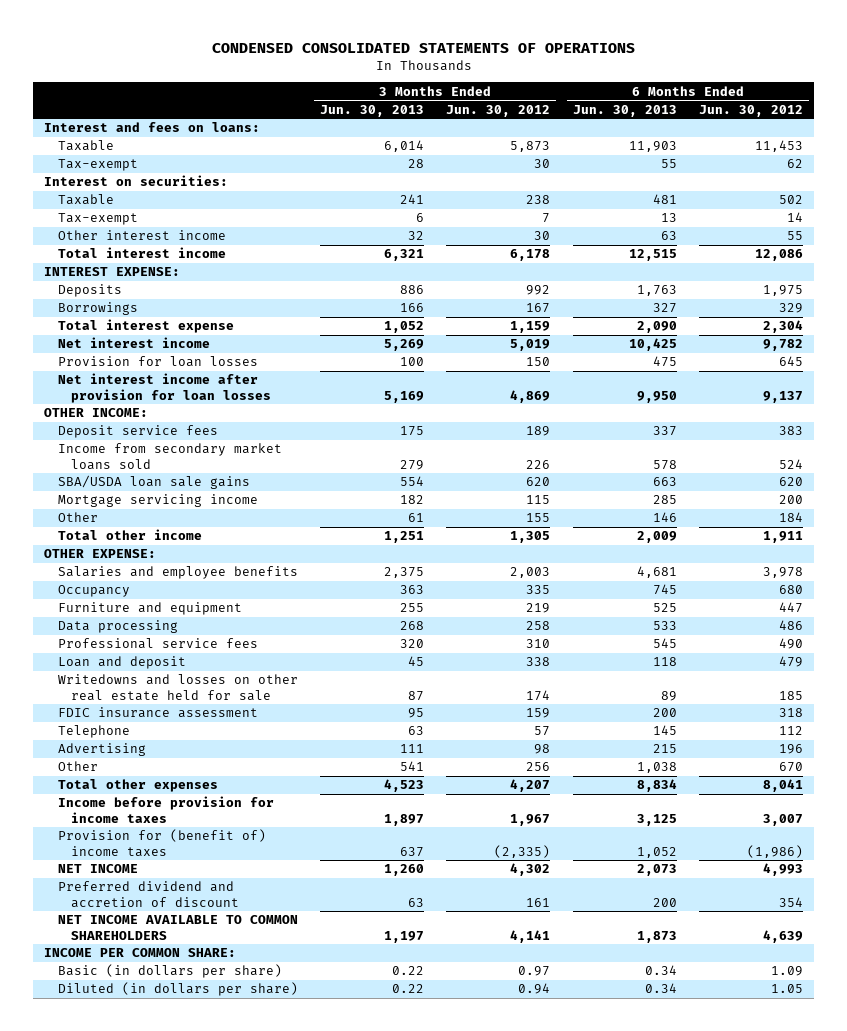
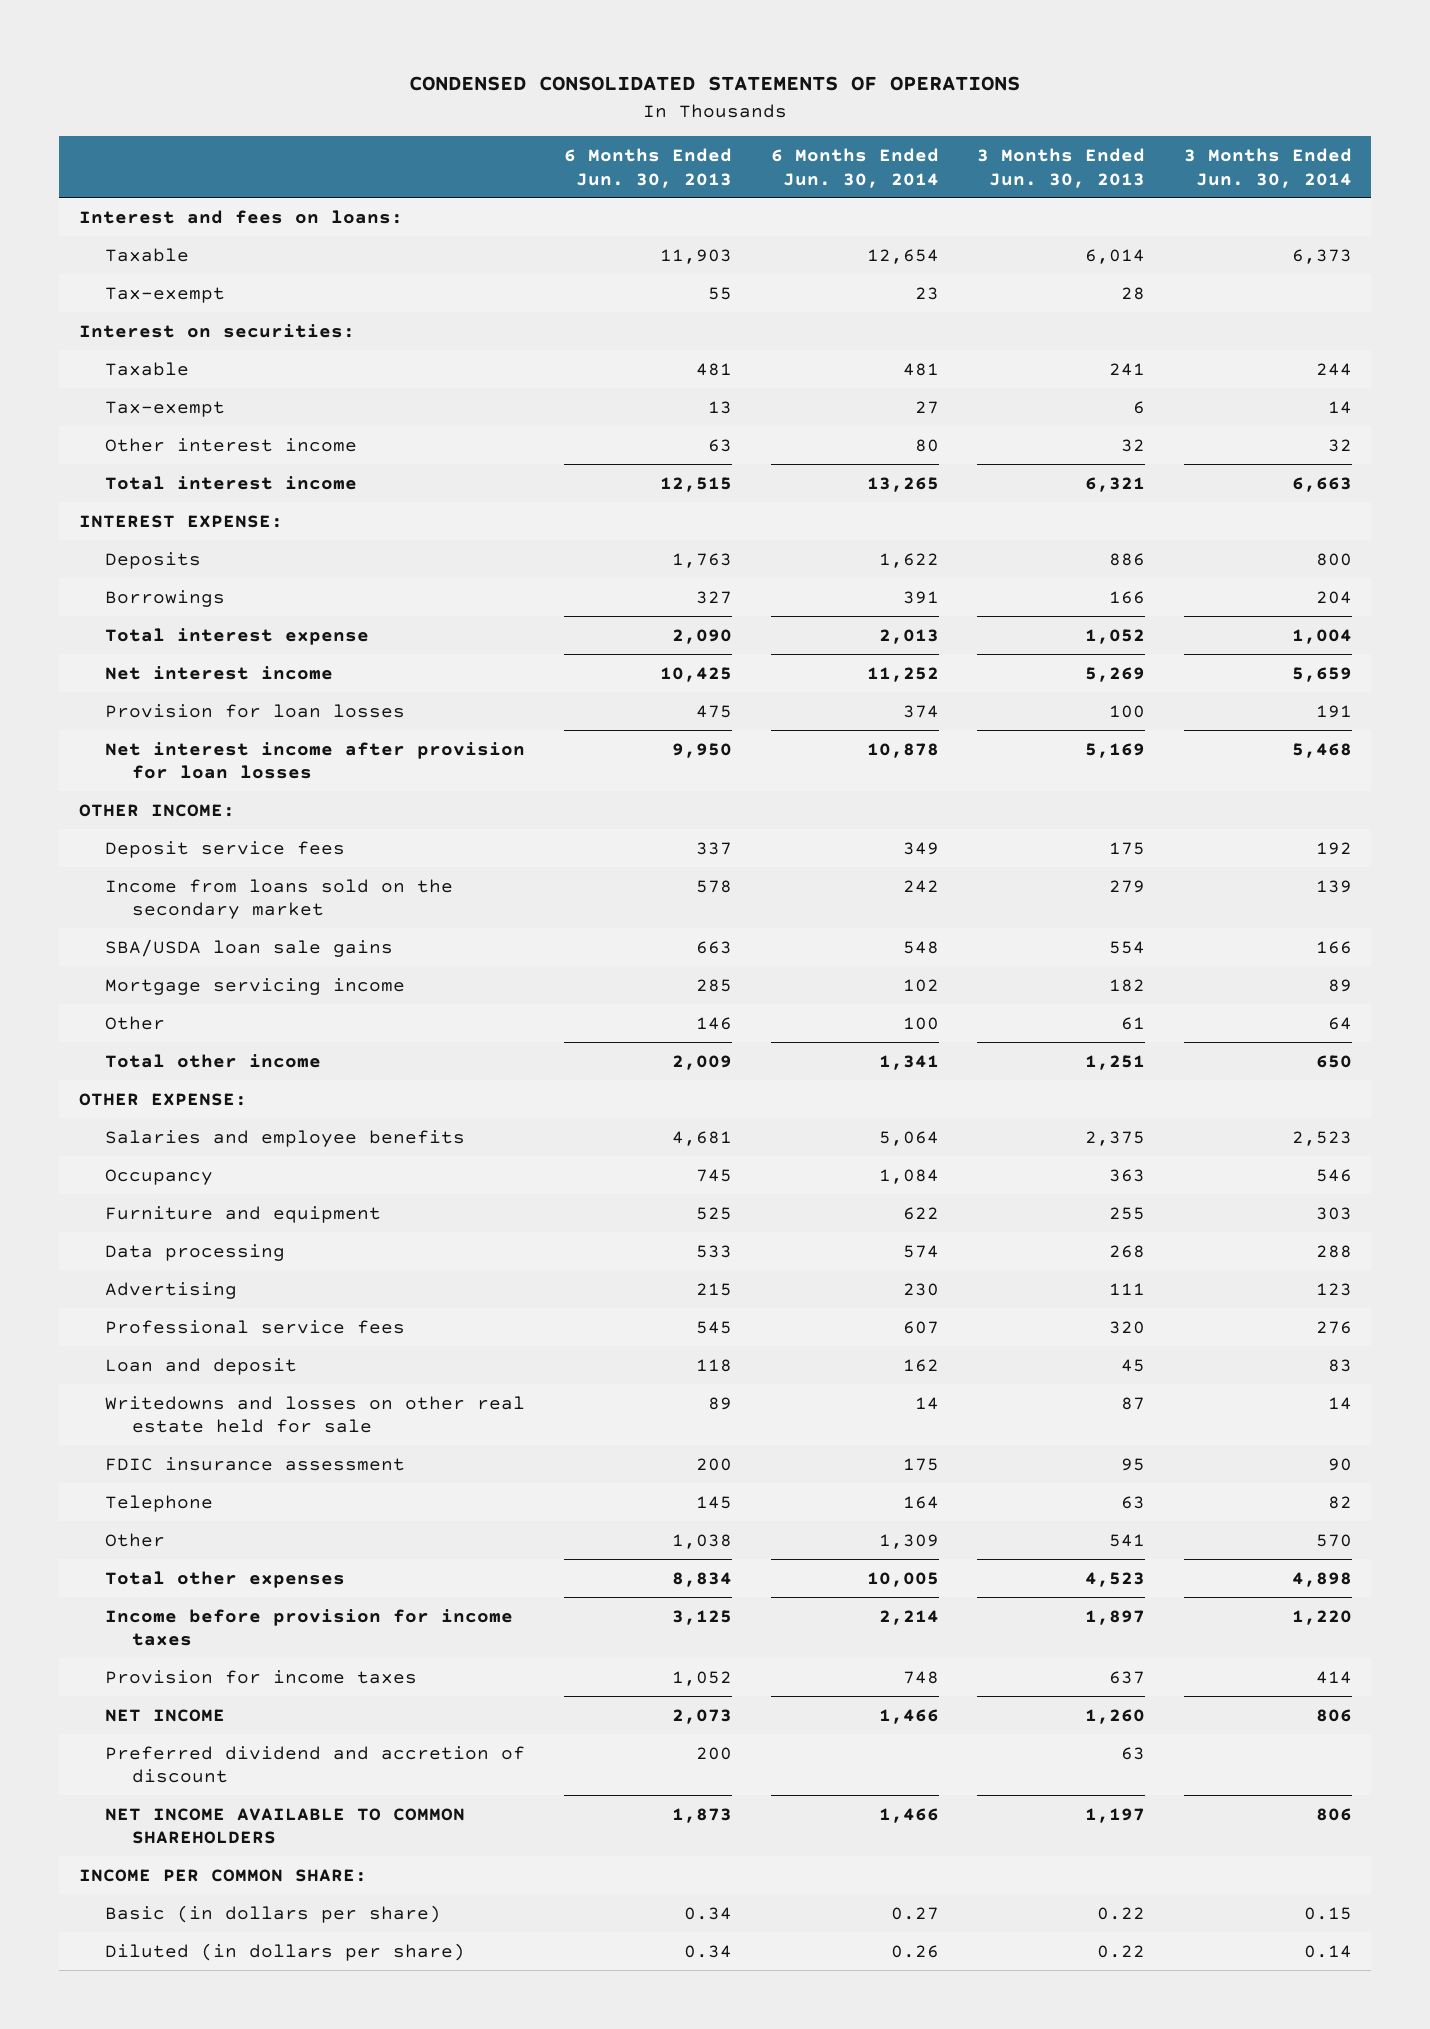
- | 3 Months Ended Jun. 30, 2013 | 3 Months Ended Jun. 30, 2012 | 6 Months Ended Jun. 30, 2013 | 6 Months Ended Jun. 30, 2012
+ | 6 Months Ended Jun. 30, 2013 | 6 Months Ended Jun. 30, 2014 | 3 Months Ended Jun. 30, 2013 | 3 Months Ended Jun. 30, 2014
- Income from secondary market loans sold | 279 | 226 | 578 | 524
+ Income from loans sold on the secondary market | 578 | 242 | 279 | 139
moved up: Advertising | 215 | 230 | 111 | 123
- Provision for (benefit of) income taxes | 637 | (2,335) | 1,052 | (1,986)
+ Provision for income taxes | 1,052 | 748 | 637 | 414

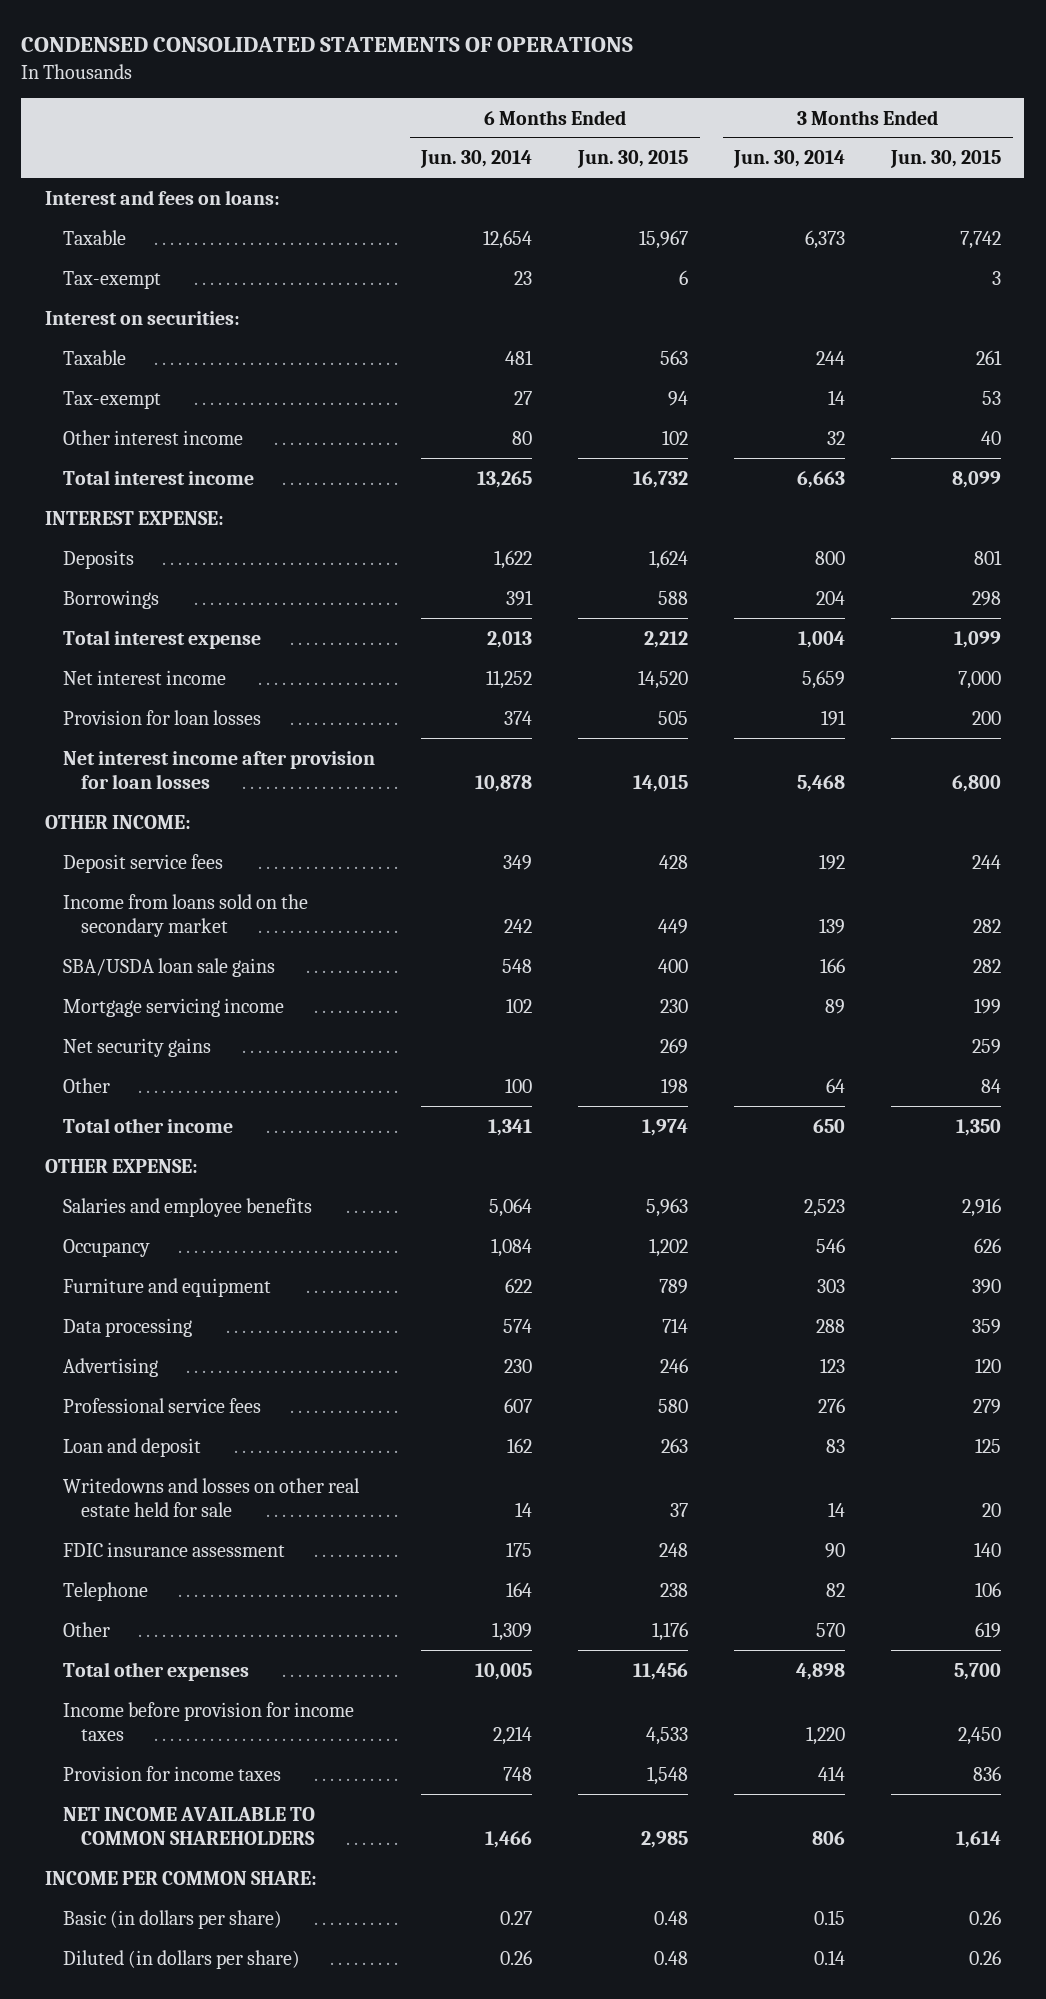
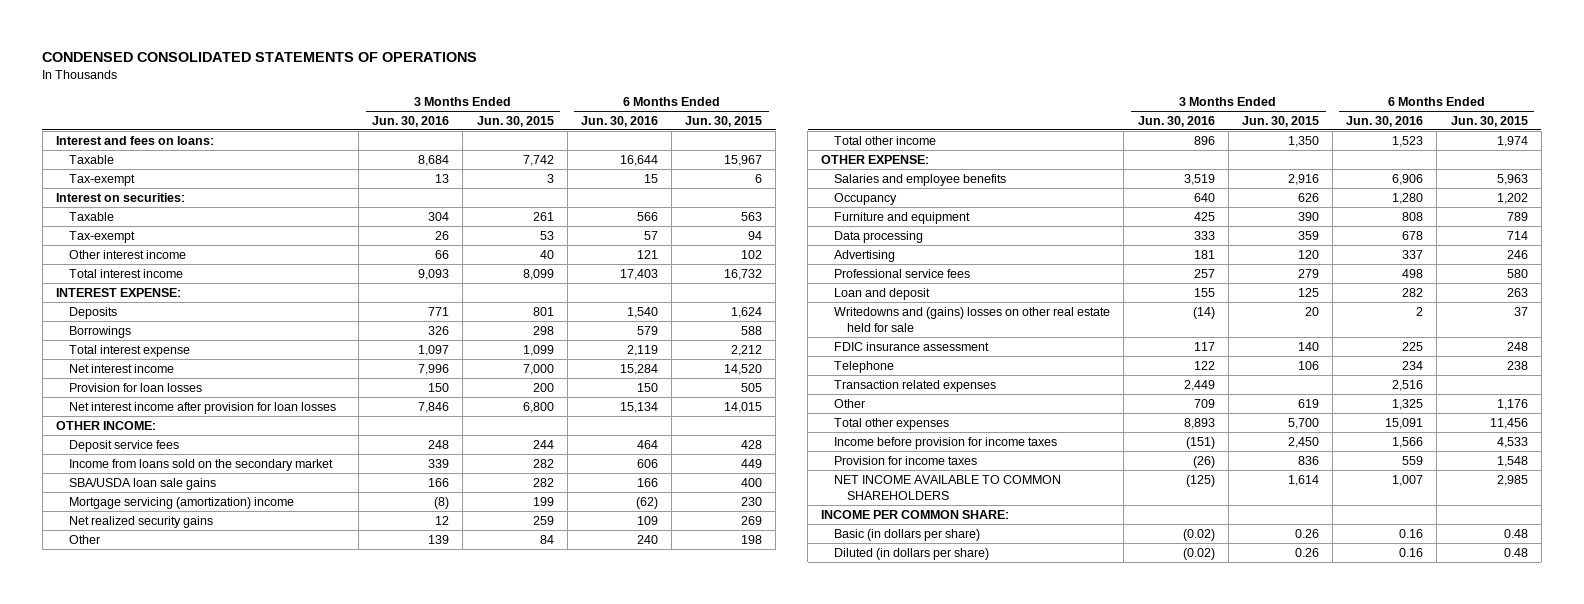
- | 6 Months Ended Jun. 30, 2014 | 6 Months Ended Jun. 30, 2015 | 3 Months Ended Jun. 30, 2014 | 3 Months Ended Jun. 30, 2015
+ | 3 Months Ended Jun. 30, 2016 | 3 Months Ended Jun. 30, 2015 | 6 Months Ended Jun. 30, 2016 | 6 Months Ended Jun. 30, 2015
- Mortgage servicing income | 102 | 230 | 89 | 199
- Net security gains | | 269 | | 259
+ Mortgage servicing (amortization) income | (8) | 199 | (62) | 230
+ Net realized security gains | 12 | 259 | 109 | 269
- Writedowns and losses on other real estate held for sale | 14 | 37 | 14 | 20
+ Writedowns and (gains) losses on other real estate held for sale | (14) | 20 | 2 | 37
+ Transaction related expenses | 2,449 | | 2,516 |

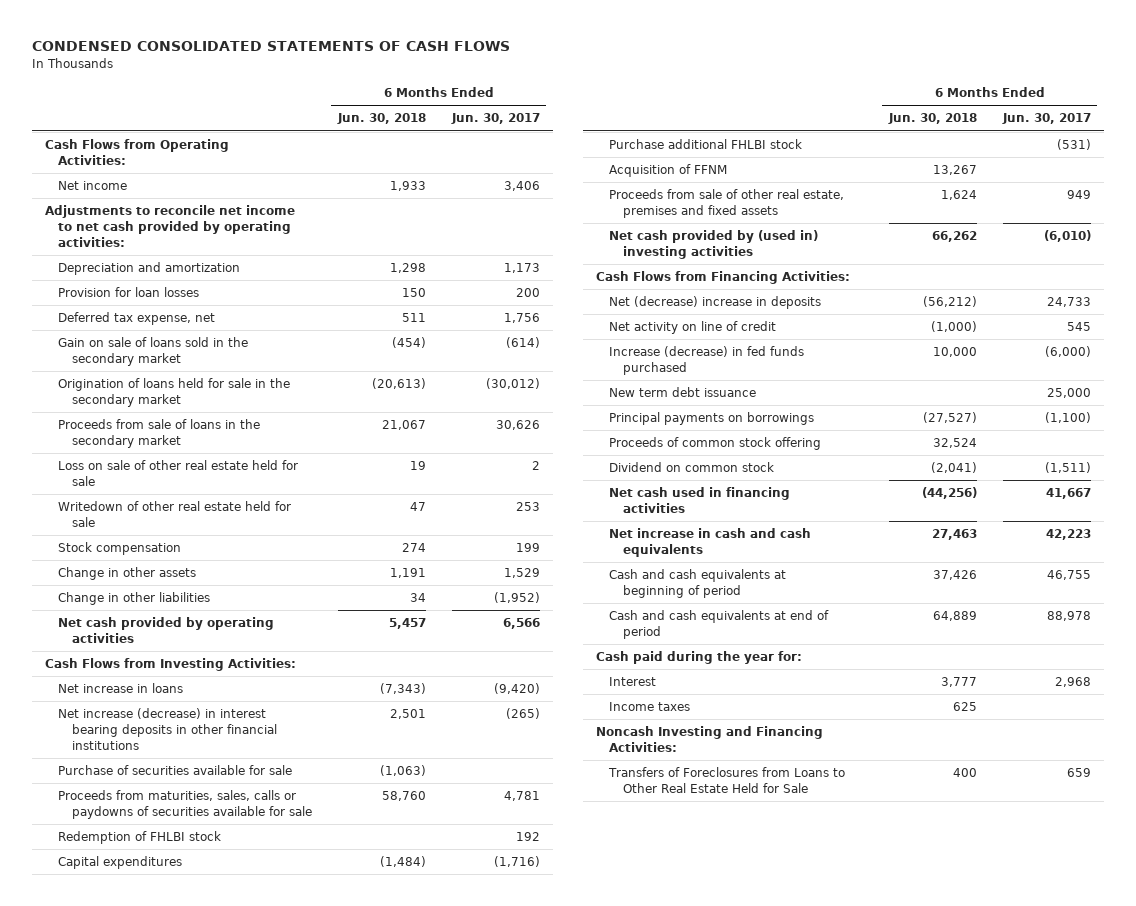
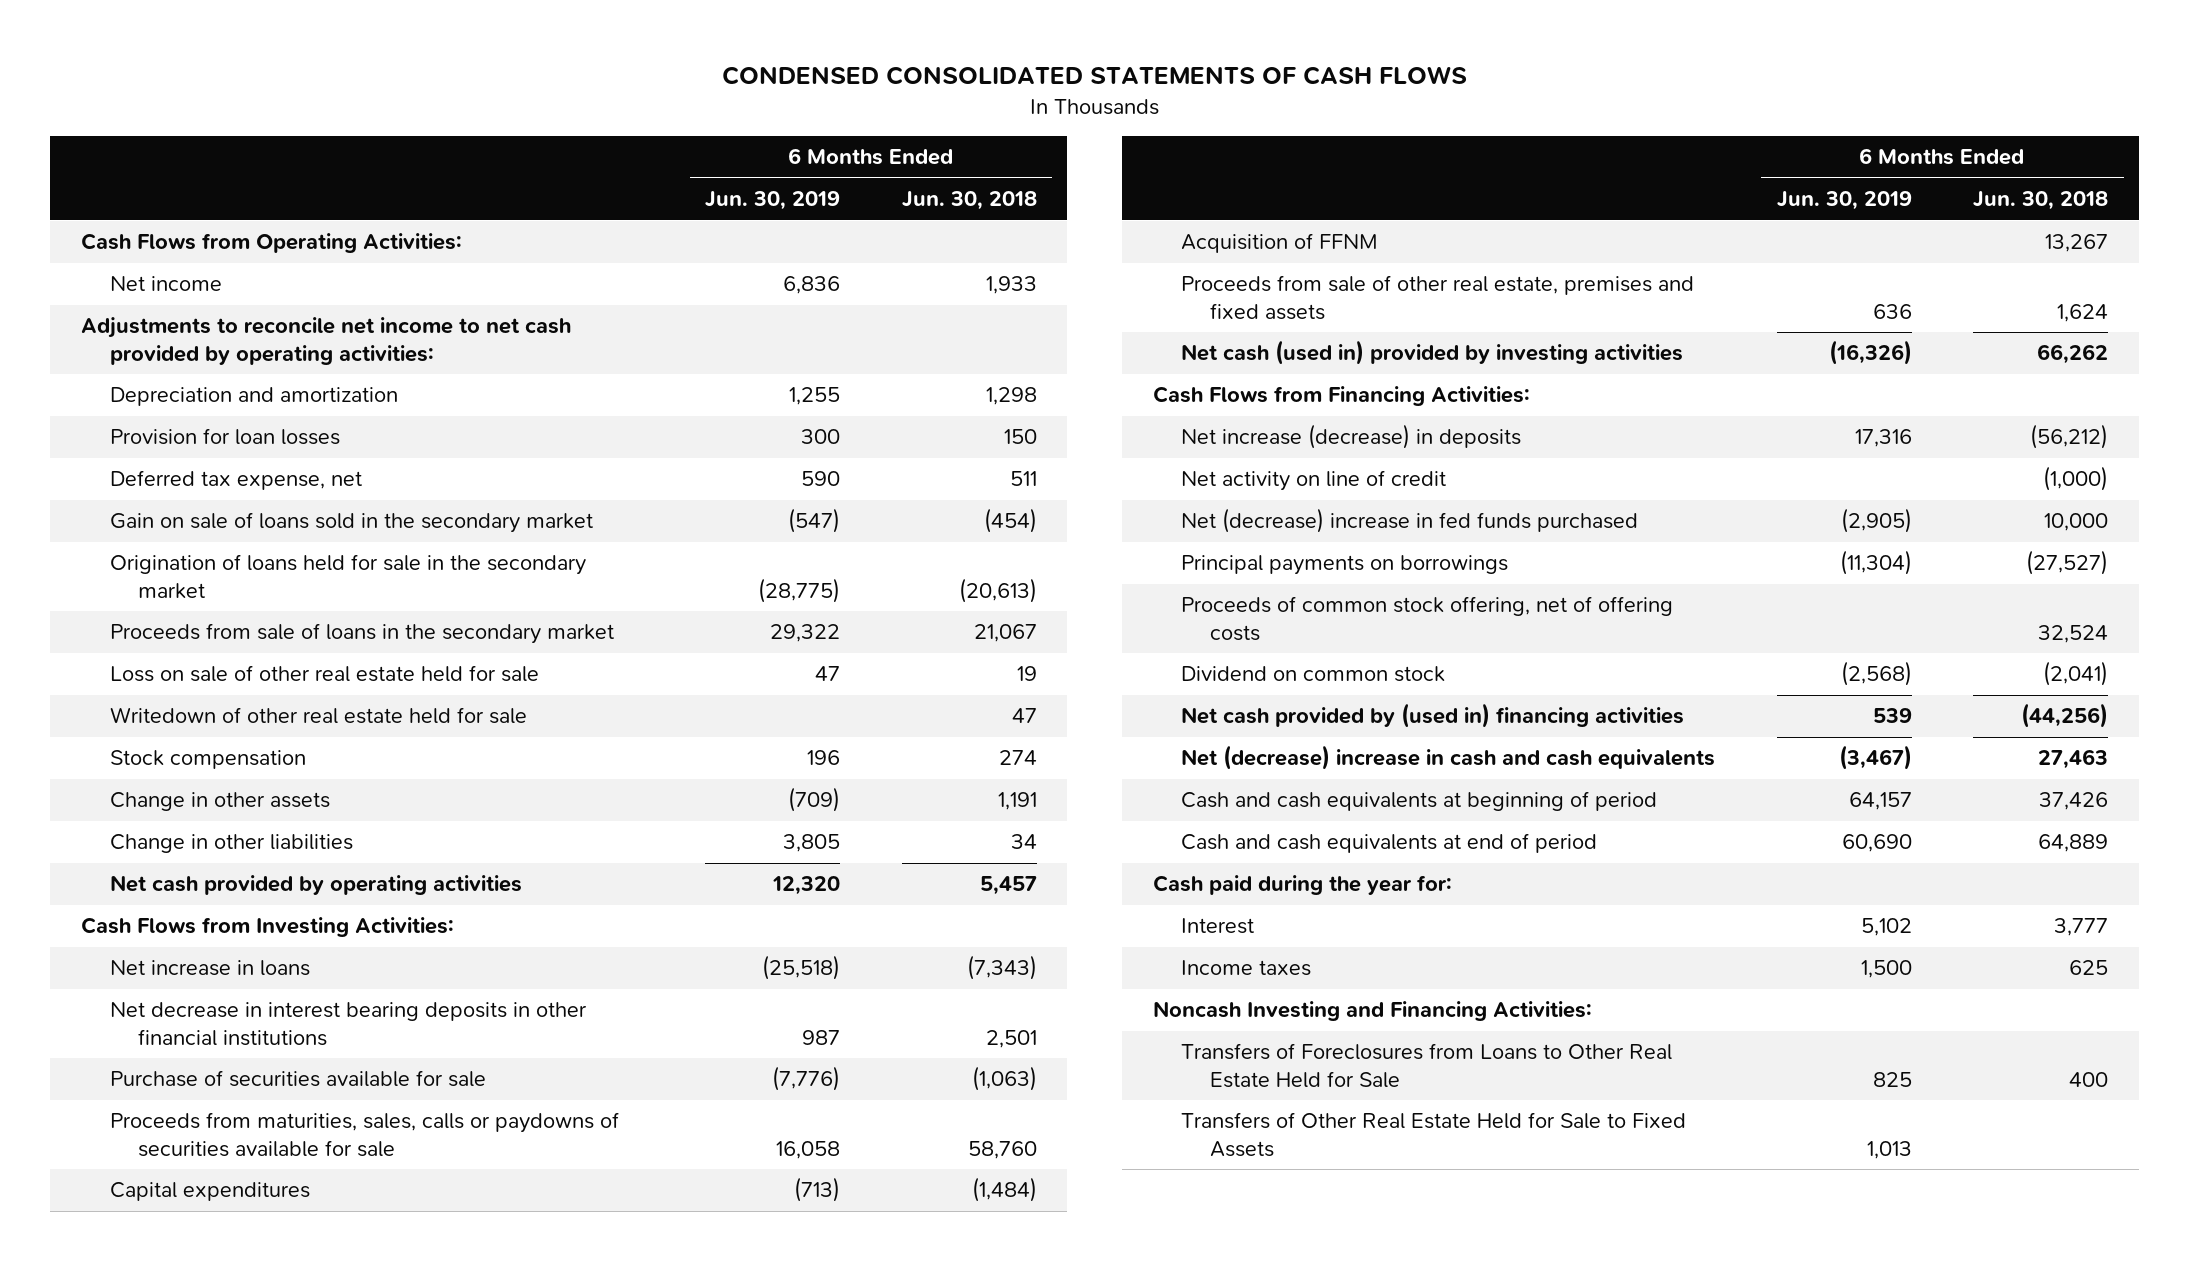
- | 6 Months Ended Jun. 30, 2018 | 6 Months Ended Jun. 30, 2017
+ | 6 Months Ended Jun. 30, 2019 | 6 Months Ended Jun. 30, 2018
- Net increase (decrease) in interest bearing deposits in other financial institutions | 2,501 | (265)
+ Net decrease in interest bearing deposits in other financial institutions | 987 | 2,501
- Redemption of FHLBI stock | | 192
- Purchase additional FHLBI stock | | (531)
- Net cash provided by (used in) investing activities | 66,262 | (6,010)
+ Net cash (used in) provided by investing activities | (16,326) | 66,262
- Net (decrease) increase in deposits | (56,212) | 24,733
+ Net increase (decrease) in deposits | 17,316 | (56,212)
- Increase (decrease) in fed funds purchased | 10,000 | (6,000)
- New term debt issuance | | 25,000
+ Net (decrease) increase in fed funds purchased | (2,905) | 10,000
- Proceeds of common stock offering | 32,524 |
+ Proceeds of common stock offering, net of offering costs | | 32,524
- Net cash used in financing activities | (44,256) | 41,667
- Net increase in cash and cash equivalents | 27,463 | 42,223
+ Net cash provided by (used in) financing activities | 539 | (44,256)
+ Net (decrease) increase in cash and cash equivalents | (3,467) | 27,463
+ Transfers of Other Real Estate Held for Sale to Fixed Assets | 1,013 |

